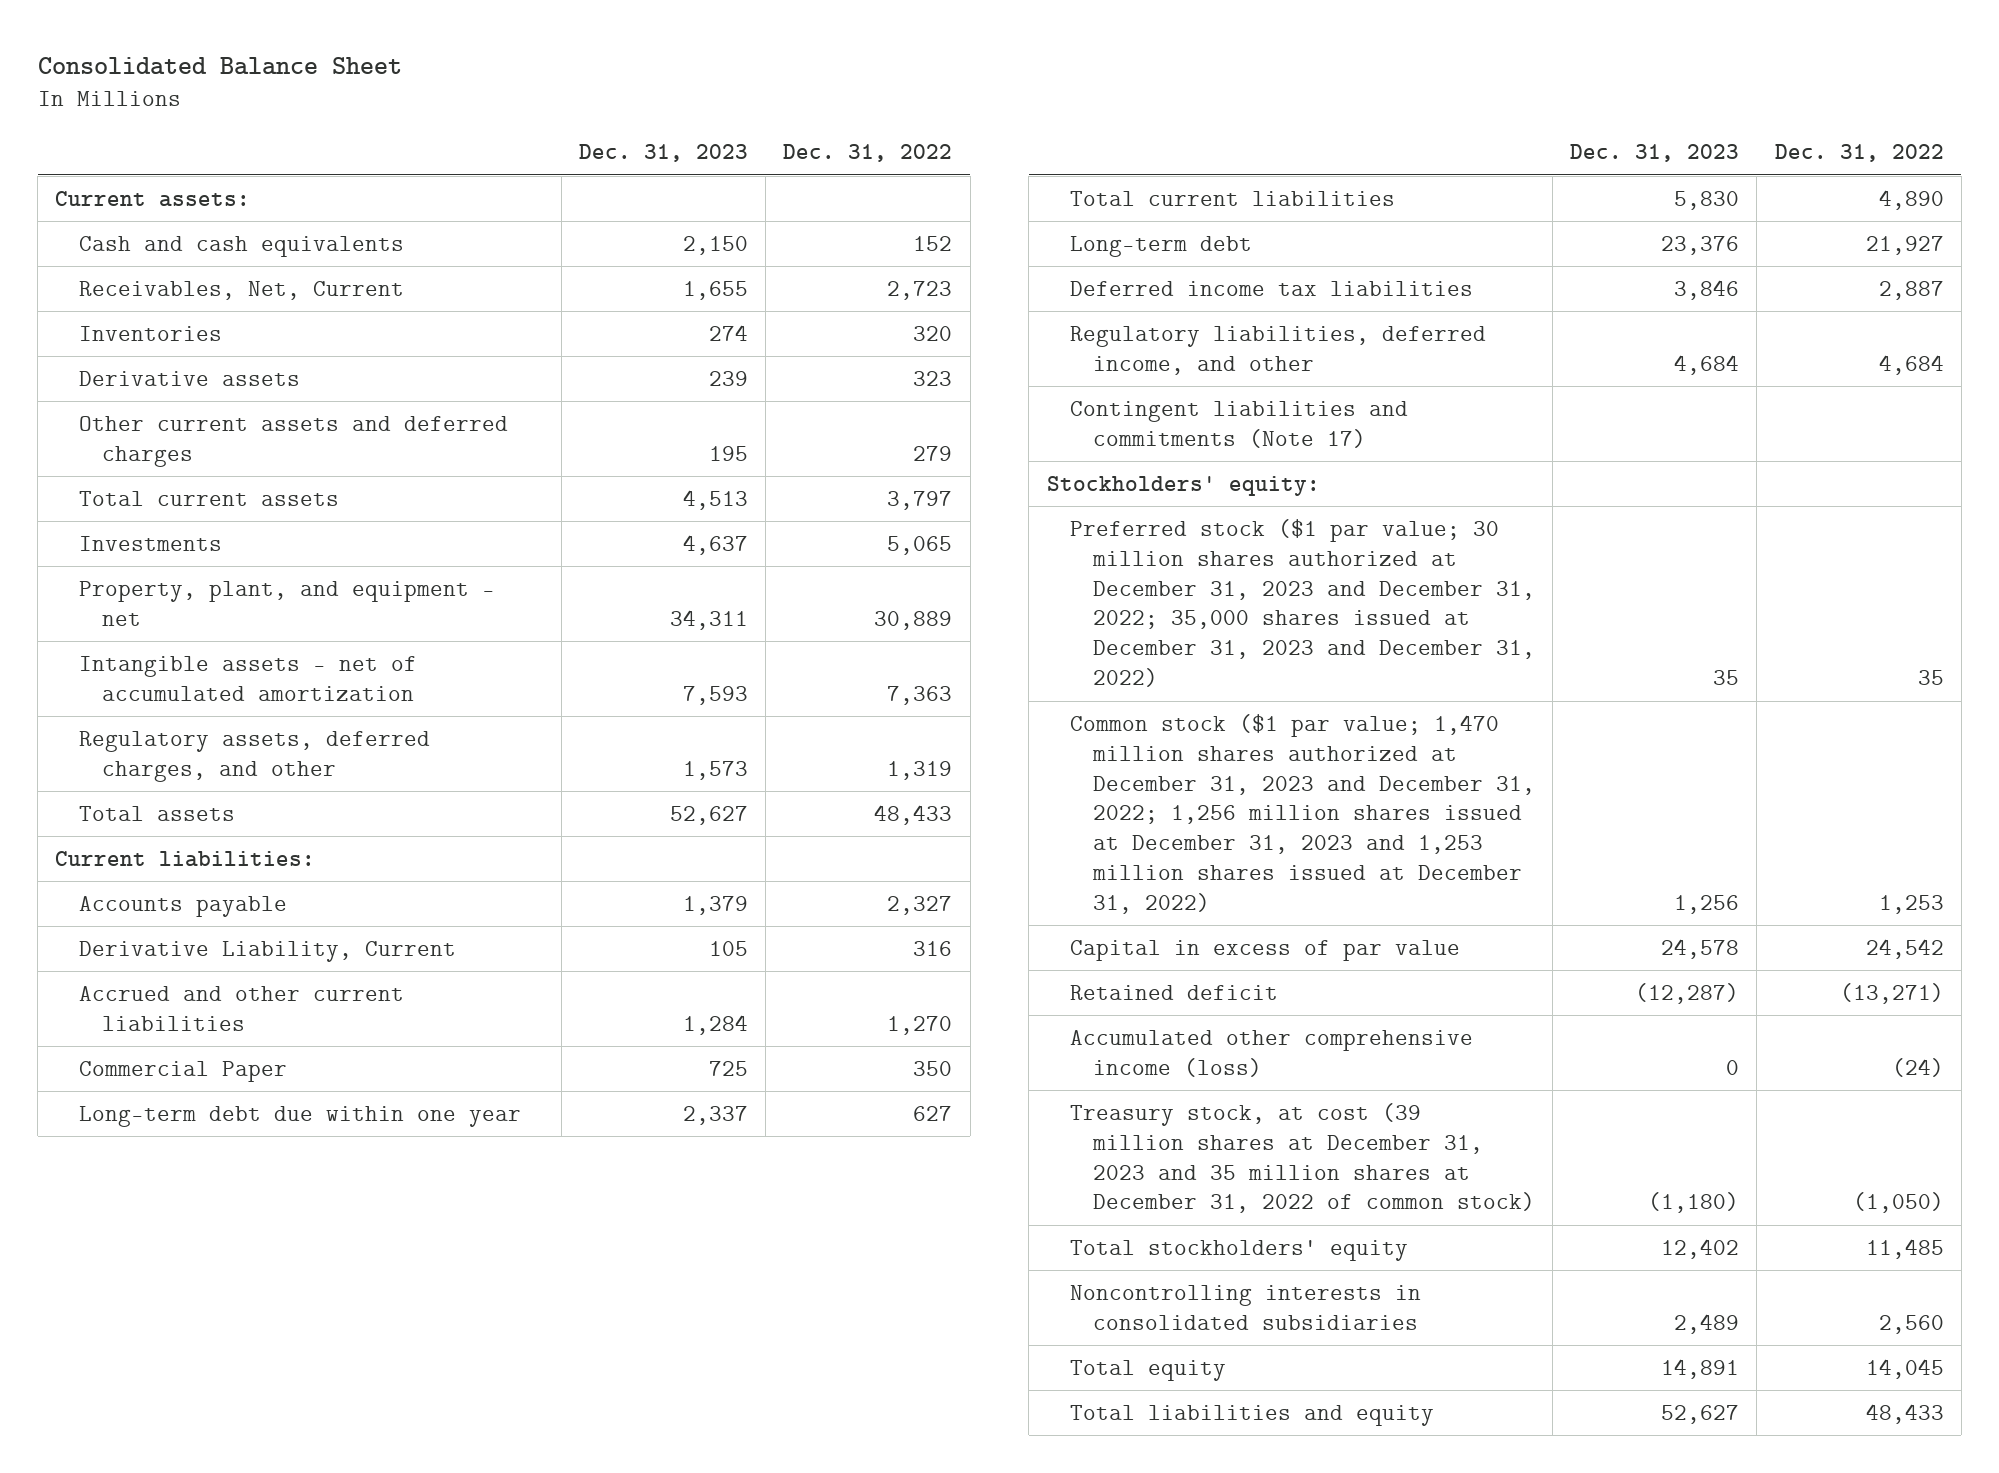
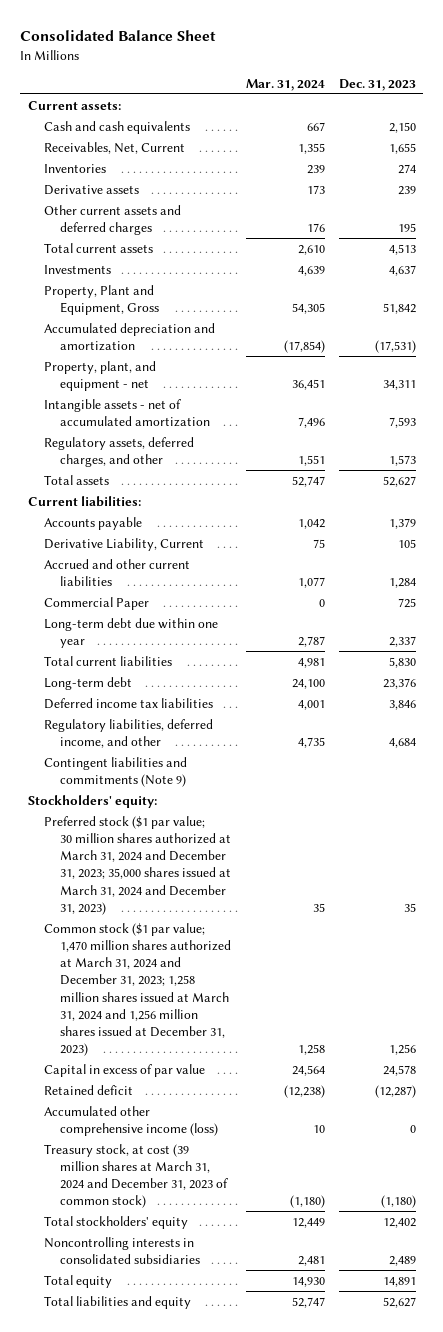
- | Dec. 31, 2023 | Dec. 31, 2022
+ | Mar. 31, 2024 | Dec. 31, 2023
+ Property, Plant and Equipment, Gross | 54,305 | 51,842
+ Accumulated depreciation and amortization | (17,854) | (17,531)
- Contingent liabilities and commitments (Note 17)
+ Contingent liabilities and commitments (Note 9)
- Preferred stock ($1 par value; 30 million shares authorized at December 31, 2023 and December 31, 2022; 35,000 shares issued at December 31, 2023 and December 31, 2022) | 35 | 35
- Common stock ($1 par value; 1,470 million shares authorized at December 31, 2023 and December 31, 2022; 1,256 million shares issued at December 31, 2023 and 1,253 million shares issued at December 31, 2022) | 1,256 | 1,253
+ Preferred stock ($1 par value; 30 million shares authorized at March 31, 2024 and December 31, 2023; 35,000 shares issued at March 31, 2024 and December 31, 2023) | 35 | 35
+ Common stock ($1 par value; 1,470 million shares authorized at March 31, 2024 and December 31, 2023; 1,258 million shares issued at March 31, 2024 and 1,256 million shares issued at December 31, 2023) | 1,258 | 1,256
- Treasury stock, at cost (39 million shares at December 31, 2023 and 35 million shares at December 31, 2022 of common stock) | (1,180) | (1,050)
+ Treasury stock, at cost (39 million shares at March 31, 2024 and December 31, 2023 of common stock) | (1,180) | (1,180)

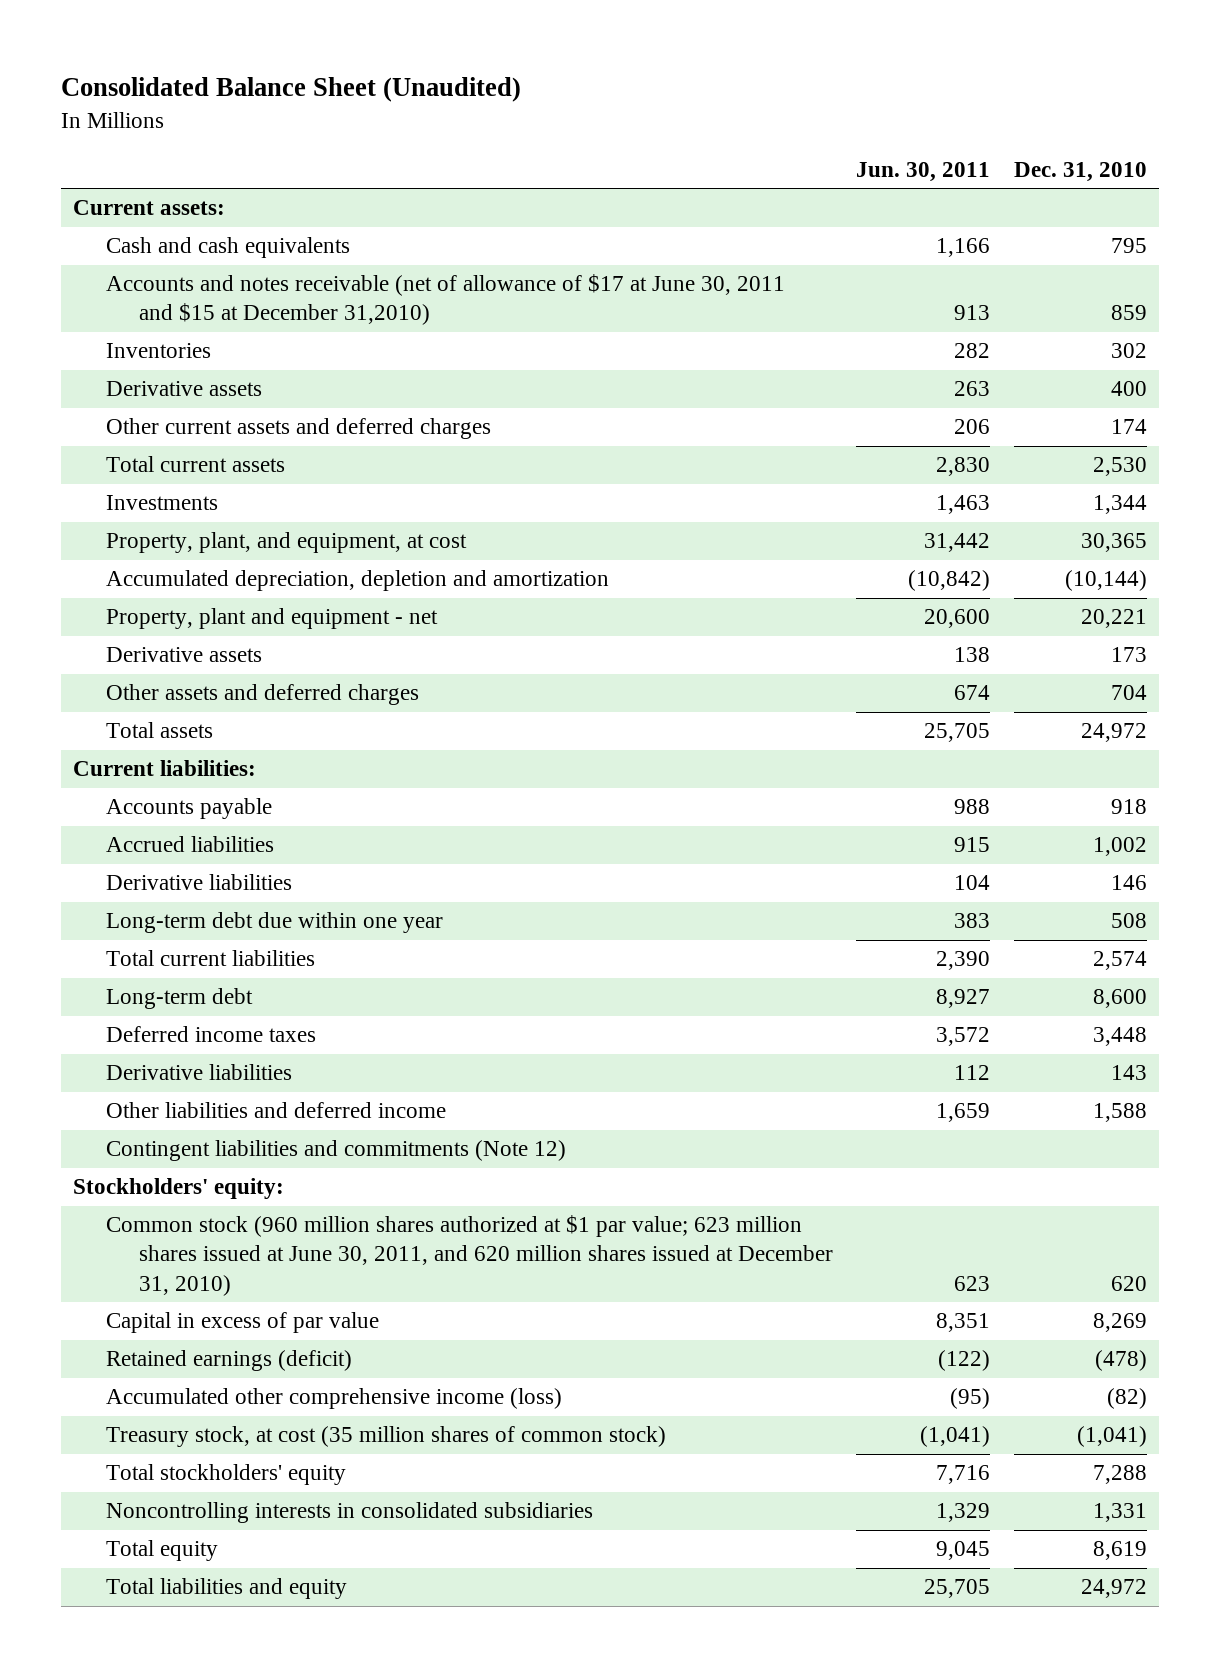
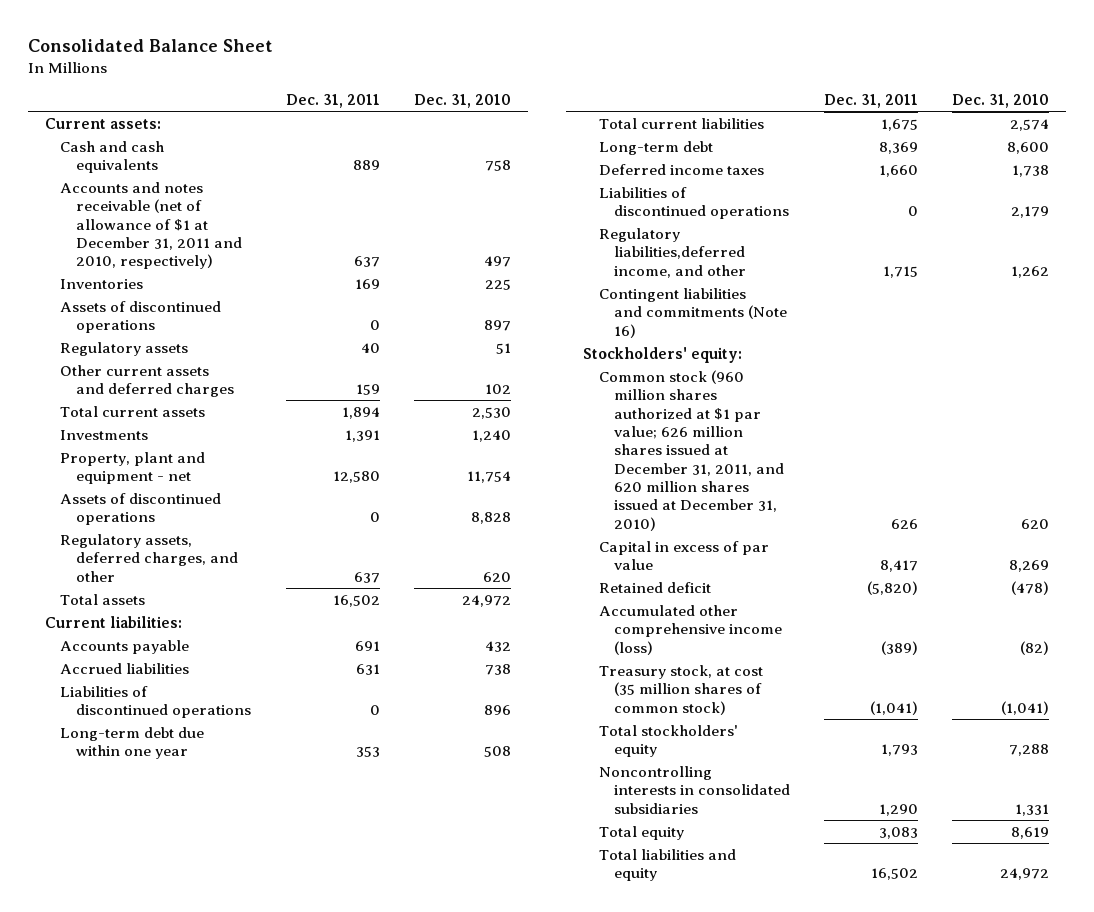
- Consolidated Balance Sheet (Unaudited)
+ Consolidated Balance Sheet
- | Jun. 30, 2011 | Dec. 31, 2010
+ | Dec. 31, 2011 | Dec. 31, 2010
- Cash and cash equivalents | 1,166 | 795
- Accounts and notes receivable (net of allowance of $17 at June 30, 2011 and $15 at December 31,2010) | 913 | 859
- Inventories | 282 | 302
- Derivative assets | 263 | 400
- Other current assets and deferred charges | 206 | 174
+ Cash and cash equivalents | 889 | 758
+ Accounts and notes receivable (net of allowance of $1 at December 31, 2011 and 2010, respectively) | 637 | 497
+ Inventories | 169 | 225
+ Assets of discontinued operations | 0 | 897
+ Regulatory assets | 40 | 51
+ Other current assets and deferred charges | 159 | 102
- Investments | 1,463 | 1,344
- Property, plant, and equipment, at cost | 31,442 | 30,365
- Accumulated depreciation, depletion and amortization | (10,842) | (10,144)
- Property, plant and equipment - net | 20,600 | 20,221
- Derivative assets | 138 | 173
- Other assets and deferred charges | 674 | 704
+ Investments | 1,391 | 1,240
+ Property, plant and equipment - net | 12,580 | 11,754
+ Assets of discontinued operations | 0 | 8,828
+ Regulatory assets, deferred charges, and other | 637 | 620
- Accounts payable | 988 | 918
- Accrued liabilities | 915 | 1,002
- Derivative liabilities | 104 | 146
+ Accounts payable | 691 | 432
+ Accrued liabilities | 631 | 738
+ Liabilities of discontinued operations | 0 | 896
- Deferred income taxes | 3,572 | 3,448
- Derivative liabilities | 112 | 143
- Other liabilities and deferred income | 1,659 | 1,588
- Contingent liabilities and commitments (Note 12)
+ Deferred income taxes | 1,660 | 1,738
+ Liabilities of discontinued operations | 0 | 2,179
+ Regulatory liabilities,deferred income, and other | 1,715 | 1,262
+ Contingent liabilities and commitments (Note 16)
- Common stock (960 million shares authorized at $1 par value; 623 million shares issued at June 30, 2011, and 620 million shares issued at December 31, 2010) | 623 | 620
+ Common stock (960 million shares authorized at $1 par value; 626 million shares issued at December 31, 2011, and 620 million shares issued at December 31, 2010) | 626 | 620
- Retained earnings (deficit) | (122) | (478)
+ Retained deficit | (5,820) | (478)

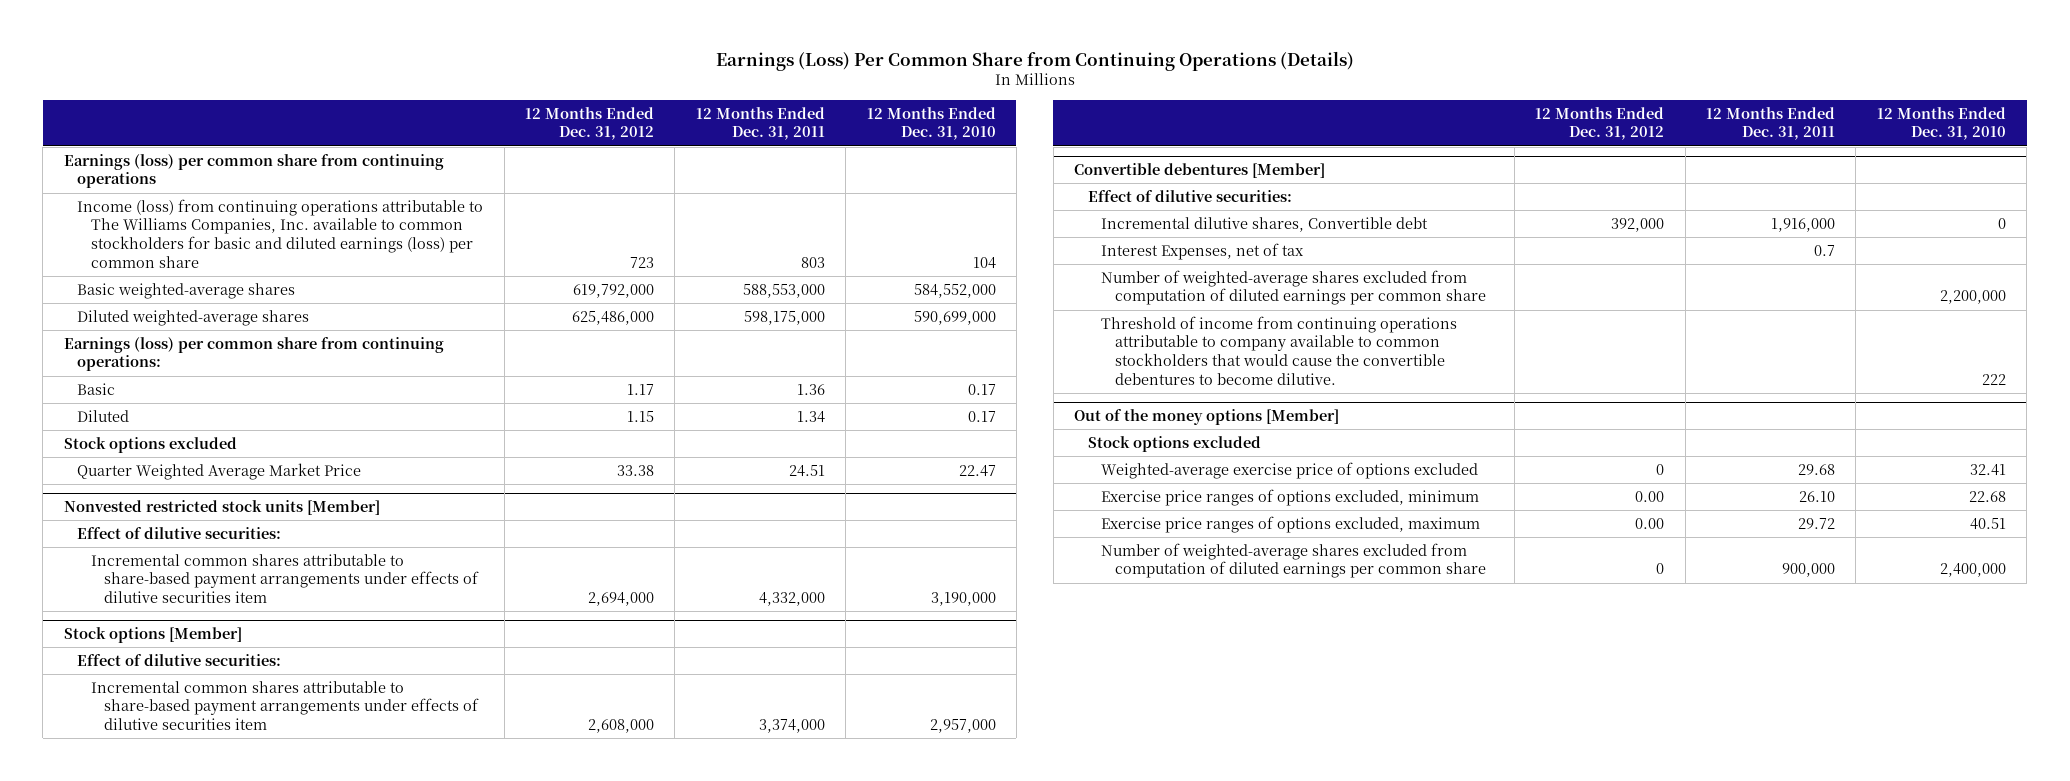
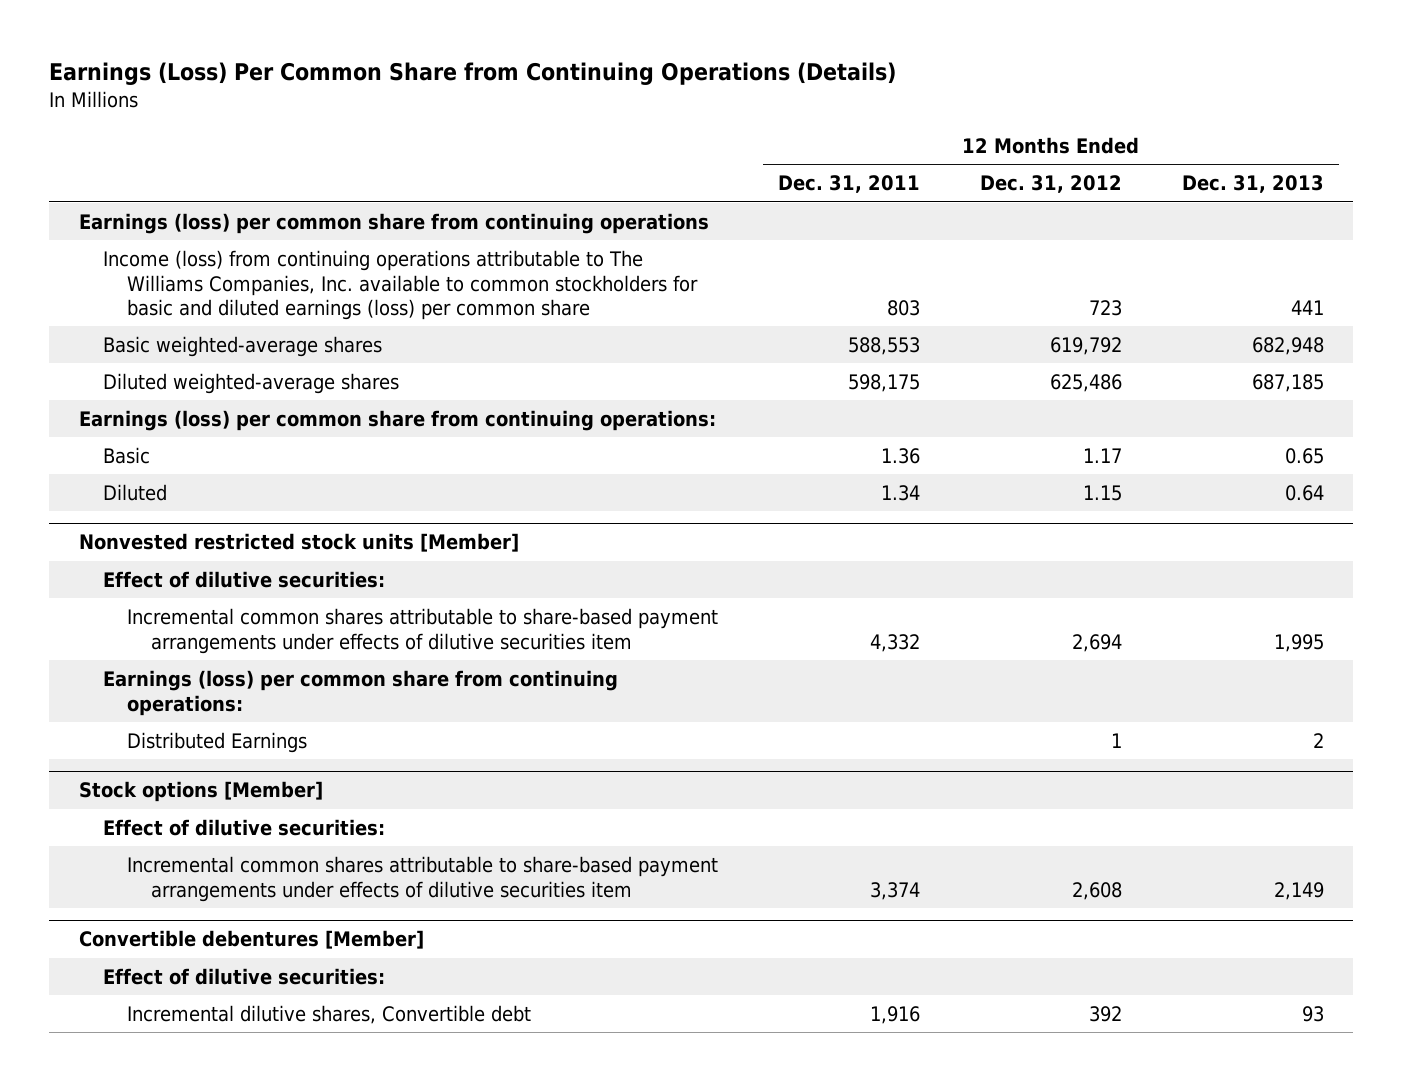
- | 12 Months Ended Dec. 31, 2012 | 12 Months Ended Dec. 31, 2011 | 12 Months Ended Dec. 31, 2010
+ | 12 Months Ended Dec. 31, 2011 | 12 Months Ended Dec. 31, 2012 | 12 Months Ended Dec. 31, 2013
- Basic weighted-average shares | 619,792,000 | 588,553,000 | 584,552,000
- Diluted weighted-average shares | 625,486,000 | 598,175,000 | 590,699,000
+ Basic weighted-average shares | 588,553 | 619,792 | 682,948
+ Diluted weighted-average shares | 598,175 | 625,486 | 687,185
- Stock options excluded
- Quarter Weighted Average Market Price | 33.38 | 24.51 | 22.47
@ Nonvested restricted stock units [Member]
- Incremental common shares attributable to share-based payment arrangements under effects of dilutive securities item | 2,694,000 | 4,332,000 | 3,190,000
+ Incremental common shares attributable to share-based payment arrangements under effects of dilutive securities item | 4,332 | 2,694 | 1,995
+ Earnings (loss) per common share from continuing operations:
+ Distributed Earnings | | 1 | 2
@ Stock options [Member]
- Incremental common shares attributable to share-based payment arrangements under effects of dilutive securities item | 2,608,000 | 3,374,000 | 2,957,000
+ Incremental common shares attributable to share-based payment arrangements under effects of dilutive securities item | 3,374 | 2,608 | 2,149
@ Convertible debentures [Member]
- Incremental dilutive shares, Convertible debt | 392,000 | 1,916,000 | 0
- Interest Expenses, net of tax | | 0.7 |
- Number of weighted-average shares excluded from computation of diluted earnings per common share | | | 2,200,000
- Threshold of income from continuing operations attributable to company available to common stockholders that would cause the convertible debentures to become dilutive. | | | 222
- Out of the money options [Member]
- Stock options excluded
- Weighted-average exercise price of options excluded | 0 | 29.68 | 32.41
- Exercise price ranges of options excluded, minimum | 0.00 | 26.10 | 22.68
- Exercise price ranges of options excluded, maximum | 0.00 | 29.72 | 40.51
- Number of weighted-average shares excluded from computation of diluted earnings per common share | 0 | 900,000 | 2,400,000
@ Convertible debentures [Member]
+ Incremental dilutive shares, Convertible debt | 1,916 | 392 | 93

